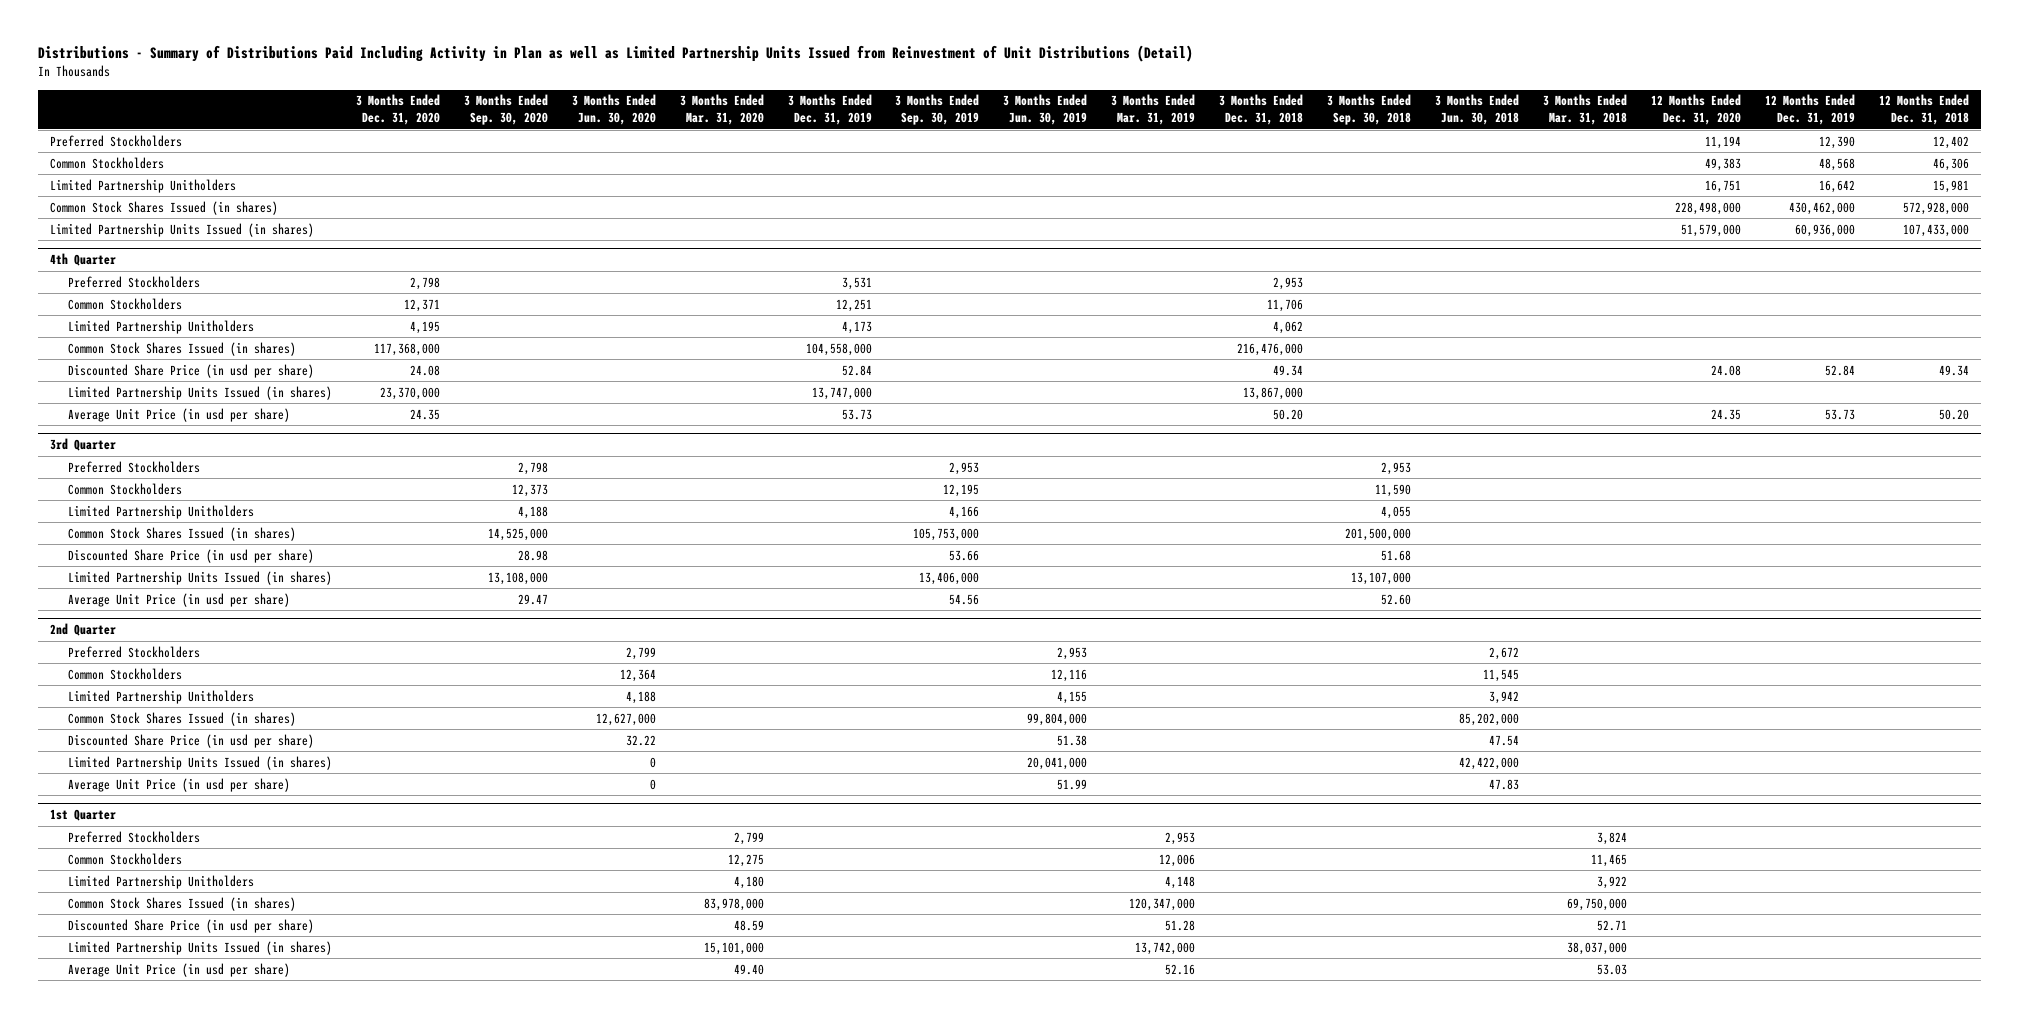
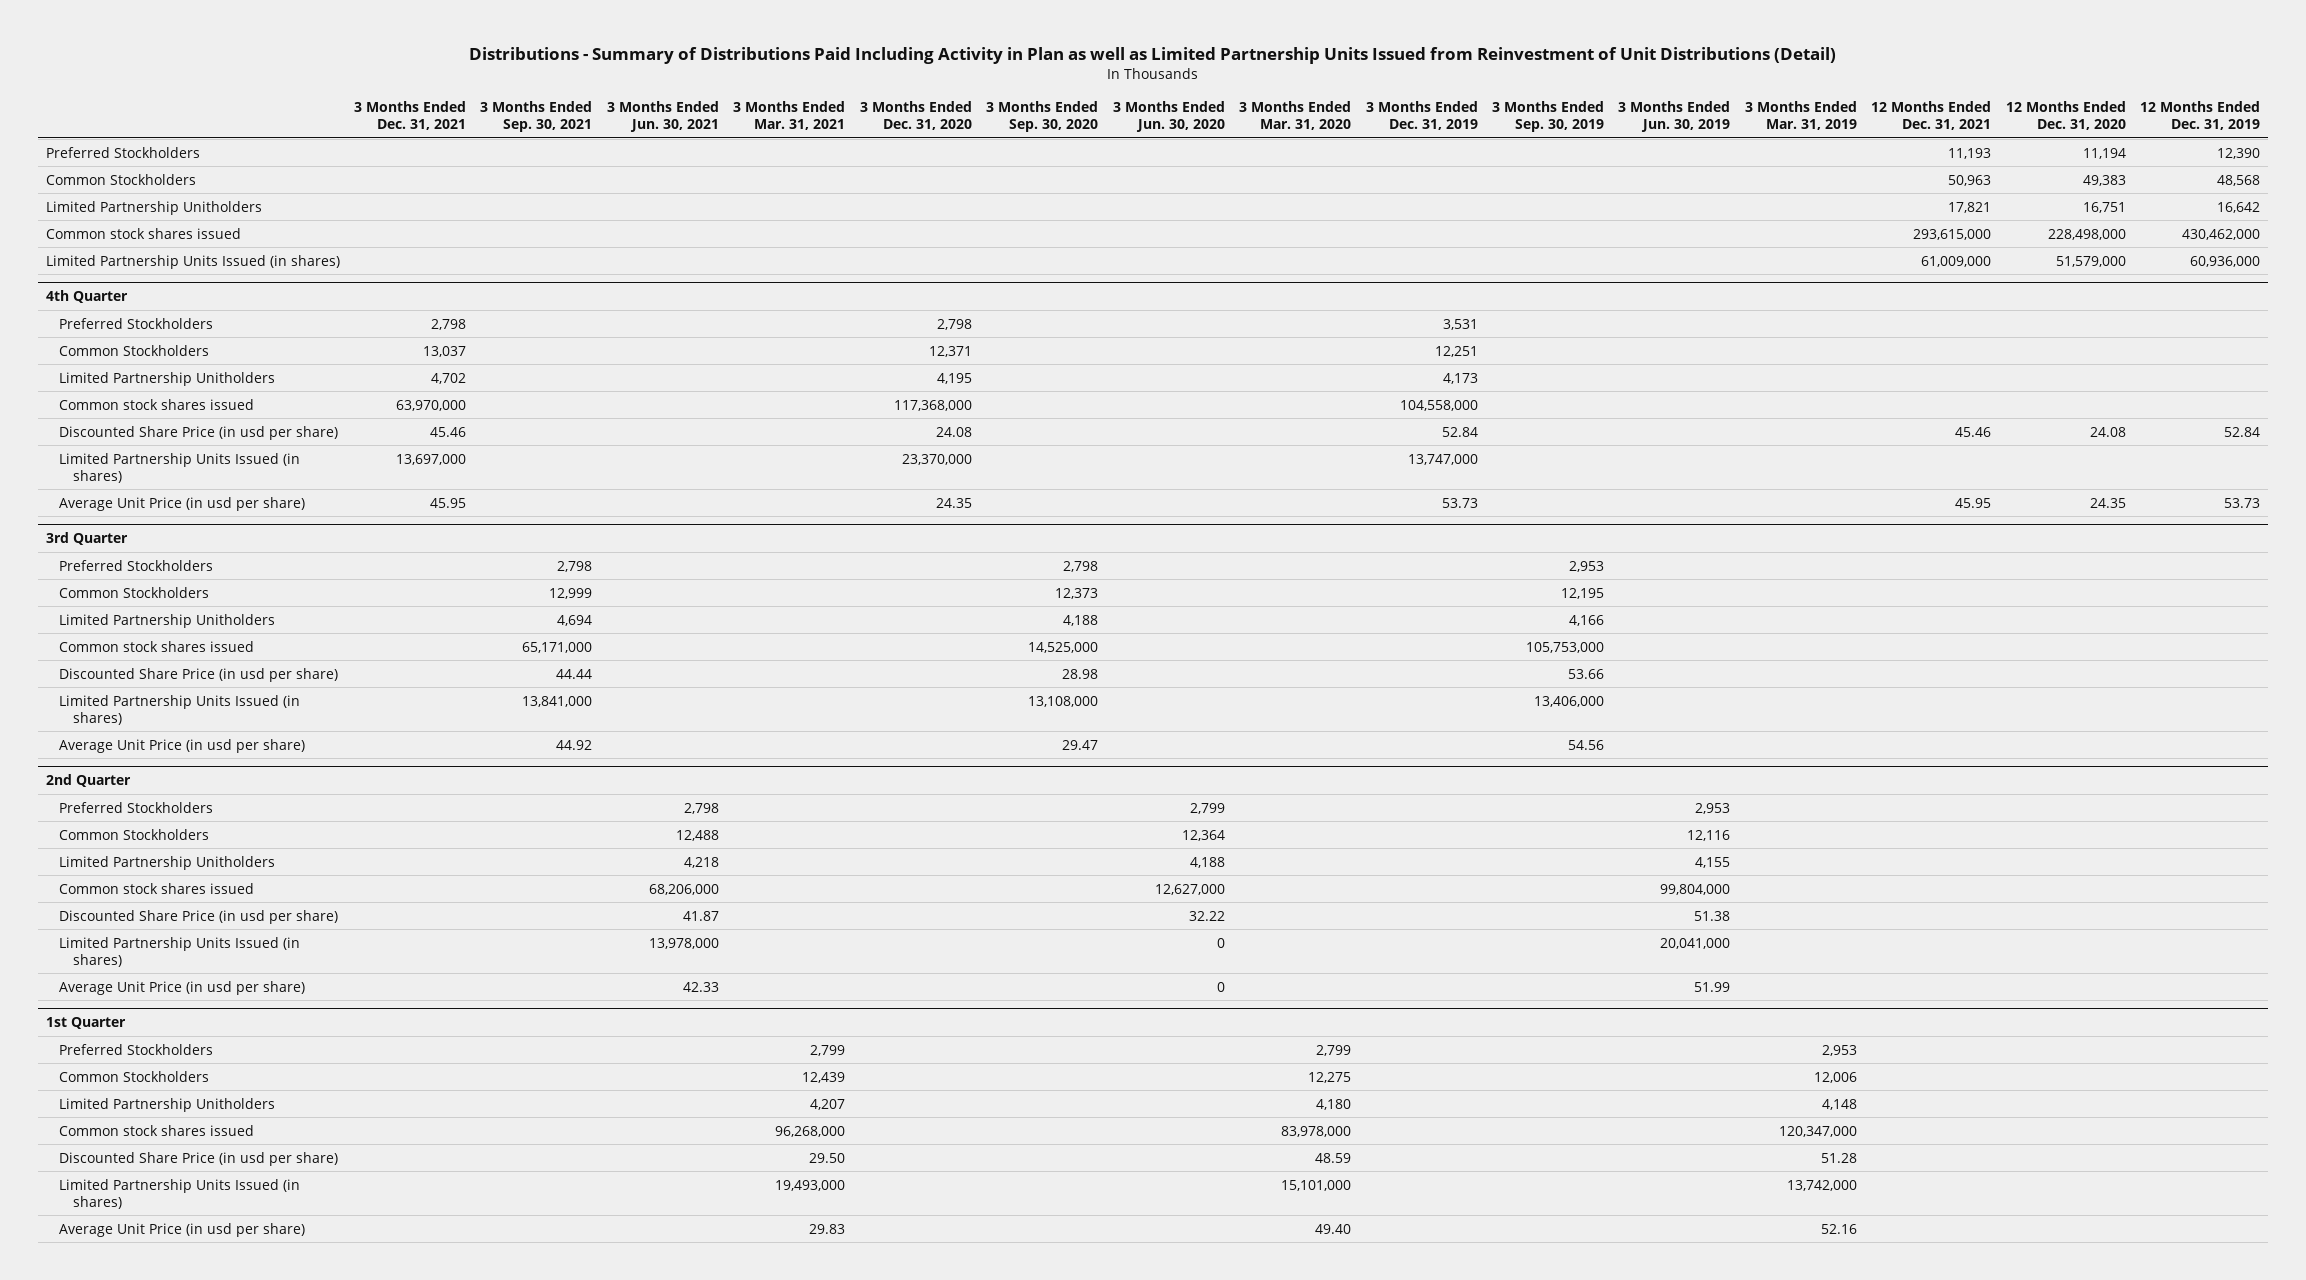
- | 3 Months Ended Dec. 31, 2020 | 3 Months Ended Sep. 30, 2020 | 3 Months Ended Jun. 30, 2020 | 3 Months Ended Mar. 31, 2020 | 3 Months Ended Dec. 31, 2019 | 3 Months Ended Sep. 30, 2019 | 3 Months Ended Jun. 30, 2019 | 3 Months Ended Mar. 31, 2019 | 3 Months Ended Dec. 31, 2018 | 3 Months Ended Sep. 30, 2018 | 3 Months Ended Jun. 30, 2018 | 3 Months Ended Mar. 31, 2018 | 12 Months Ended Dec. 31, 2020 | 12 Months Ended Dec. 31, 2019 | 12 Months Ended Dec. 31, 2018
+ | 3 Months Ended Dec. 31, 2021 | 3 Months Ended Sep. 30, 2021 | 3 Months Ended Jun. 30, 2021 | 3 Months Ended Mar. 31, 2021 | 3 Months Ended Dec. 31, 2020 | 3 Months Ended Sep. 30, 2020 | 3 Months Ended Jun. 30, 2020 | 3 Months Ended Mar. 31, 2020 | 3 Months Ended Dec. 31, 2019 | 3 Months Ended Sep. 30, 2019 | 3 Months Ended Jun. 30, 2019 | 3 Months Ended Mar. 31, 2019 | 12 Months Ended Dec. 31, 2021 | 12 Months Ended Dec. 31, 2020 | 12 Months Ended Dec. 31, 2019
- Common Stock Shares Issued (in shares) | | | | | | | | | | | | | 228,498,000 | 430,462,000 | 572,928,000
+ Common stock shares issued | | | | | | | | | | | | | 293,615,000 | 228,498,000 | 430,462,000
@ 4th Quarter
- Common Stock Shares Issued (in shares) | 117,368,000 | | | | 104,558,000 | | | | 216,476,000 | | | | | |
+ Common stock shares issued | 63,970,000 | | | | 117,368,000 | | | | 104,558,000 | | | | | |
@ 3rd Quarter
- Common Stock Shares Issued (in shares) | | 14,525,000 | | | | 105,753,000 | | | | 201,500,000 | | | | |
+ Common stock shares issued | | 65,171,000 | | | | 14,525,000 | | | | 105,753,000 | | | | |
@ 2nd Quarter
- Common Stock Shares Issued (in shares) | | | 12,627,000 | | | | 99,804,000 | | | | 85,202,000 | | | |
+ Common stock shares issued | | | 68,206,000 | | | | 12,627,000 | | | | 99,804,000 | | | |
@ 1st Quarter
- Common Stock Shares Issued (in shares) | | | | 83,978,000 | | | | 120,347,000 | | | | 69,750,000 | | |
+ Common stock shares issued | | | | 96,268,000 | | | | 83,978,000 | | | | 120,347,000 | | |

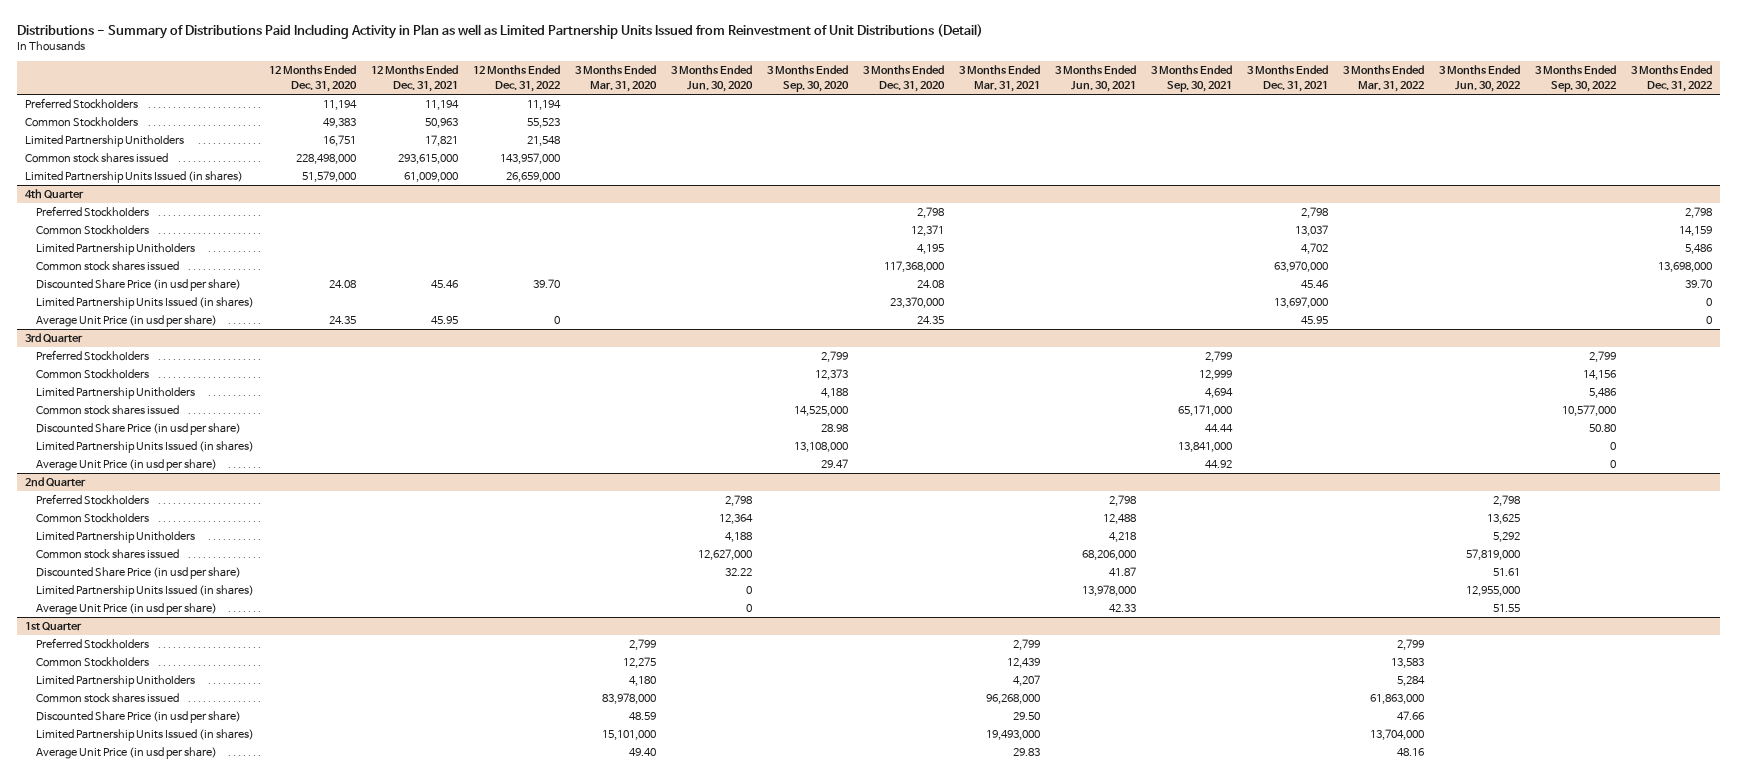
- | 3 Months Ended Dec. 31, 2021 | 3 Months Ended Sep. 30, 2021 | 3 Months Ended Jun. 30, 2021 | 3 Months Ended Mar. 31, 2021 | 3 Months Ended Dec. 31, 2020 | 3 Months Ended Sep. 30, 2020 | 3 Months Ended Jun. 30, 2020 | 3 Months Ended Mar. 31, 2020 | 3 Months Ended Dec. 31, 2019 | 3 Months Ended Sep. 30, 2019 | 3 Months Ended Jun. 30, 2019 | 3 Months Ended Mar. 31, 2019 | 12 Months Ended Dec. 31, 2021 | 12 Months Ended Dec. 31, 2020 | 12 Months Ended Dec. 31, 2019
+ | 12 Months Ended Dec. 31, 2020 | 12 Months Ended Dec. 31, 2021 | 12 Months Ended Dec. 31, 2022 | 3 Months Ended Mar. 31, 2020 | 3 Months Ended Jun. 30, 2020 | 3 Months Ended Sep. 30, 2020 | 3 Months Ended Dec. 31, 2020 | 3 Months Ended Mar. 31, 2021 | 3 Months Ended Jun. 30, 2021 | 3 Months Ended Sep. 30, 2021 | 3 Months Ended Dec. 31, 2021 | 3 Months Ended Mar. 31, 2022 | 3 Months Ended Jun. 30, 2022 | 3 Months Ended Sep. 30, 2022 | 3 Months Ended Dec. 31, 2022
- Preferred Stockholders | | | | | | | | | | | | | 11,193 | 11,194 | 12,390
+ Preferred Stockholders | 11,194 | 11,194 | 11,194 | | | | | | | | | | | |
@ 3rd Quarter
- Preferred Stockholders | | 2,798 | | | | 2,798 | | | | 2,953 | | | | |
+ Preferred Stockholders | | | | | | 2,799 | | | | 2,799 | | | | 2,799 |
@ 2nd Quarter
- Preferred Stockholders | | | 2,798 | | | | 2,799 | | | | 2,953 | | | |
+ Preferred Stockholders | | | | | 2,798 | | | | 2,798 | | | | 2,798 | |

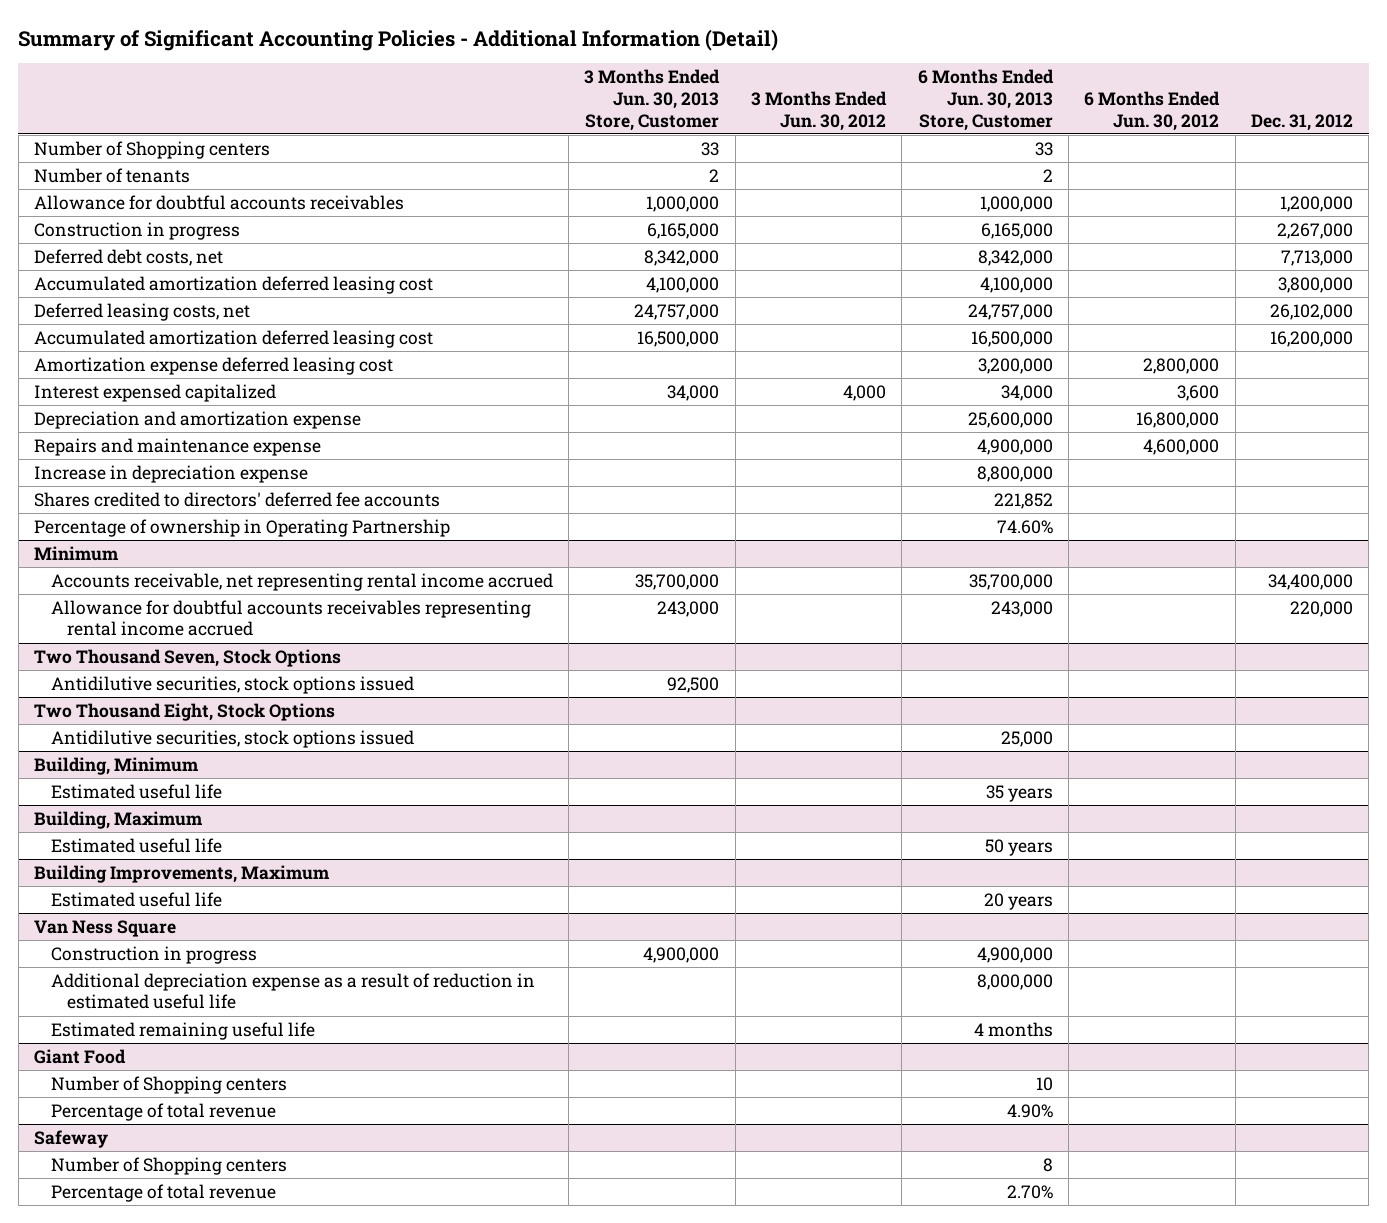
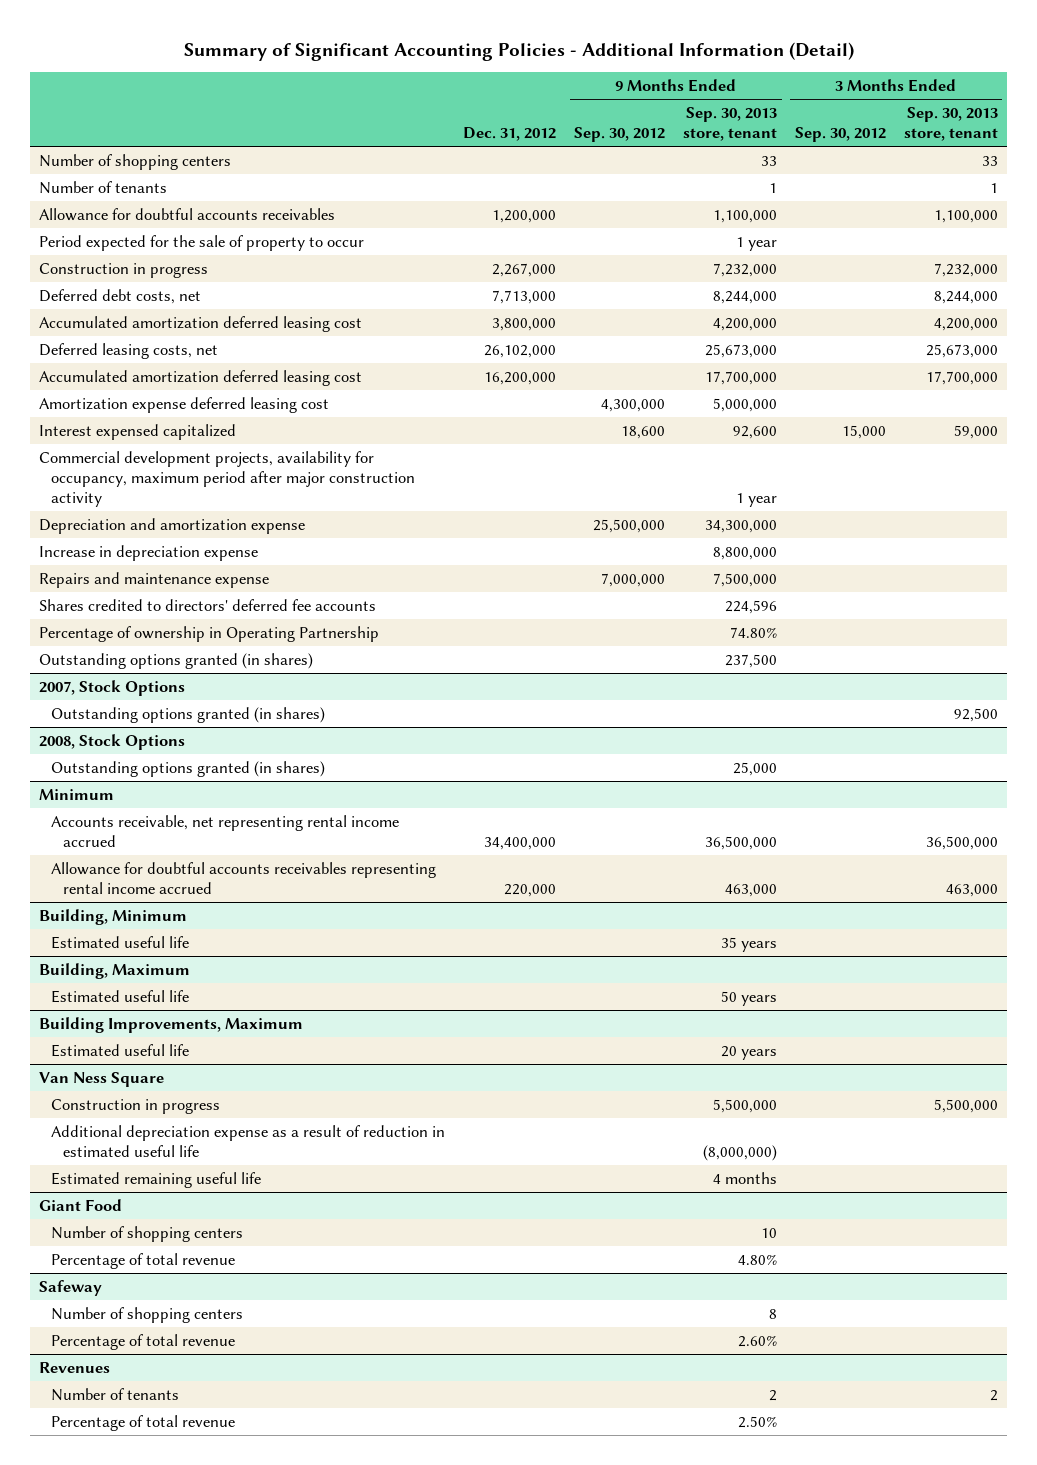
- | 3 Months Ended Jun. 30, 2013 Store, Customer | 3 Months Ended Jun. 30, 2012 | 6 Months Ended Jun. 30, 2013 Store, Customer | 6 Months Ended Jun. 30, 2012 | Dec. 31, 2012
+ | Dec. 31, 2012 | 9 Months Ended Sep. 30, 2012 | 9 Months Ended Sep. 30, 2013 store, tenant | 3 Months Ended Sep. 30, 2012 | 3 Months Ended Sep. 30, 2013 store, tenant
- Number of Shopping centers | 33 | | 33 | |
+ Number of shopping centers | | | 33 | | 33
+ Period expected for the sale of property to occur | | | 1 year | |
+ Commercial development projects, availability for occupancy, maximum period after major construction activity | | | 1 year | |
moved down: Repairs and maintenance expense | | 7,000,000 | 7,500,000 | |
+ Outstanding options granted (in shares) | | | 237,500 | |
+ 2007, Stock Options
+ Outstanding options granted (in shares) | | | | | 92,500
+ 2008, Stock Options
+ Outstanding options granted (in shares) | | | 25,000 | |
- Two Thousand Seven, Stock Options
- Antidilutive securities, stock options issued | 92,500 | | | |
- Two Thousand Eight, Stock Options
- Antidilutive securities, stock options issued | | | 25,000 | |
@ Giant Food
- Number of Shopping centers | | | 10 | |
+ Number of shopping centers | | | 10 | |
@ Safeway
- Number of Shopping centers | | | 8 | |
+ Number of shopping centers | | | 8 | |
+ Revenues
+ Number of tenants | | | 2 | | 2
+ Percentage of total revenue | | | 2.50% | |

